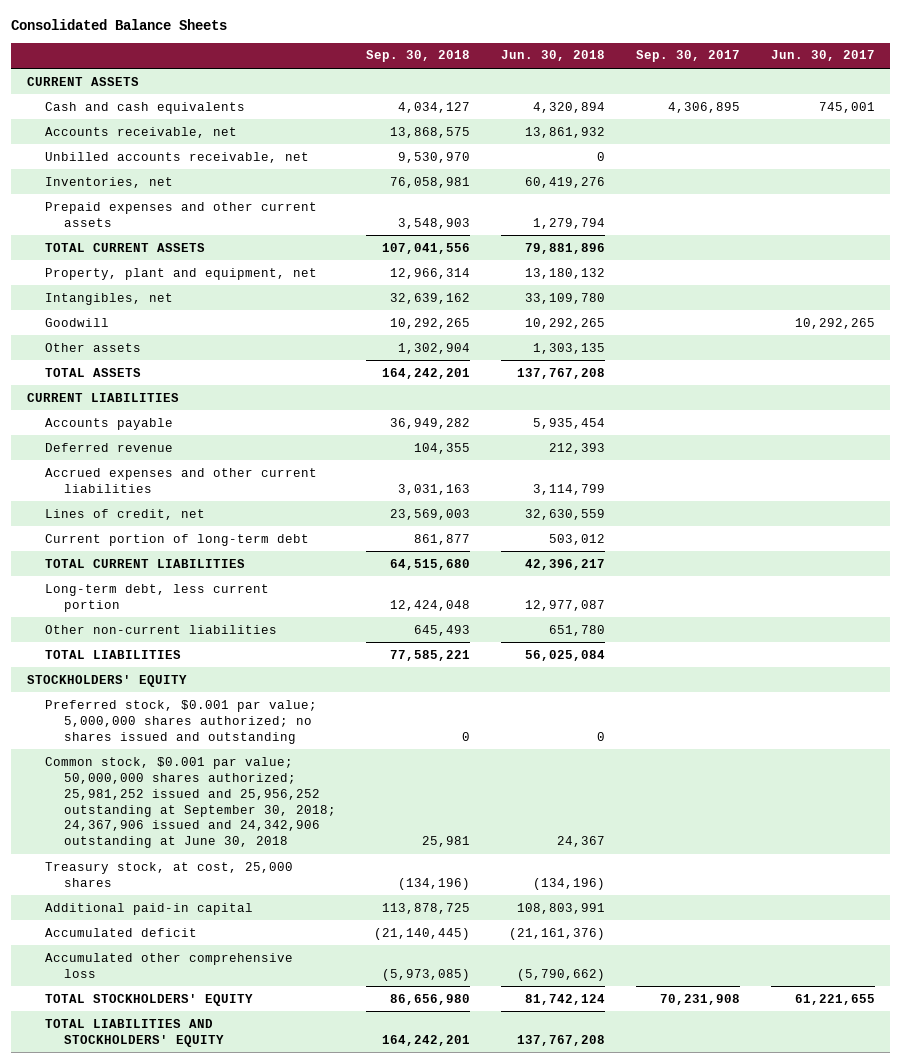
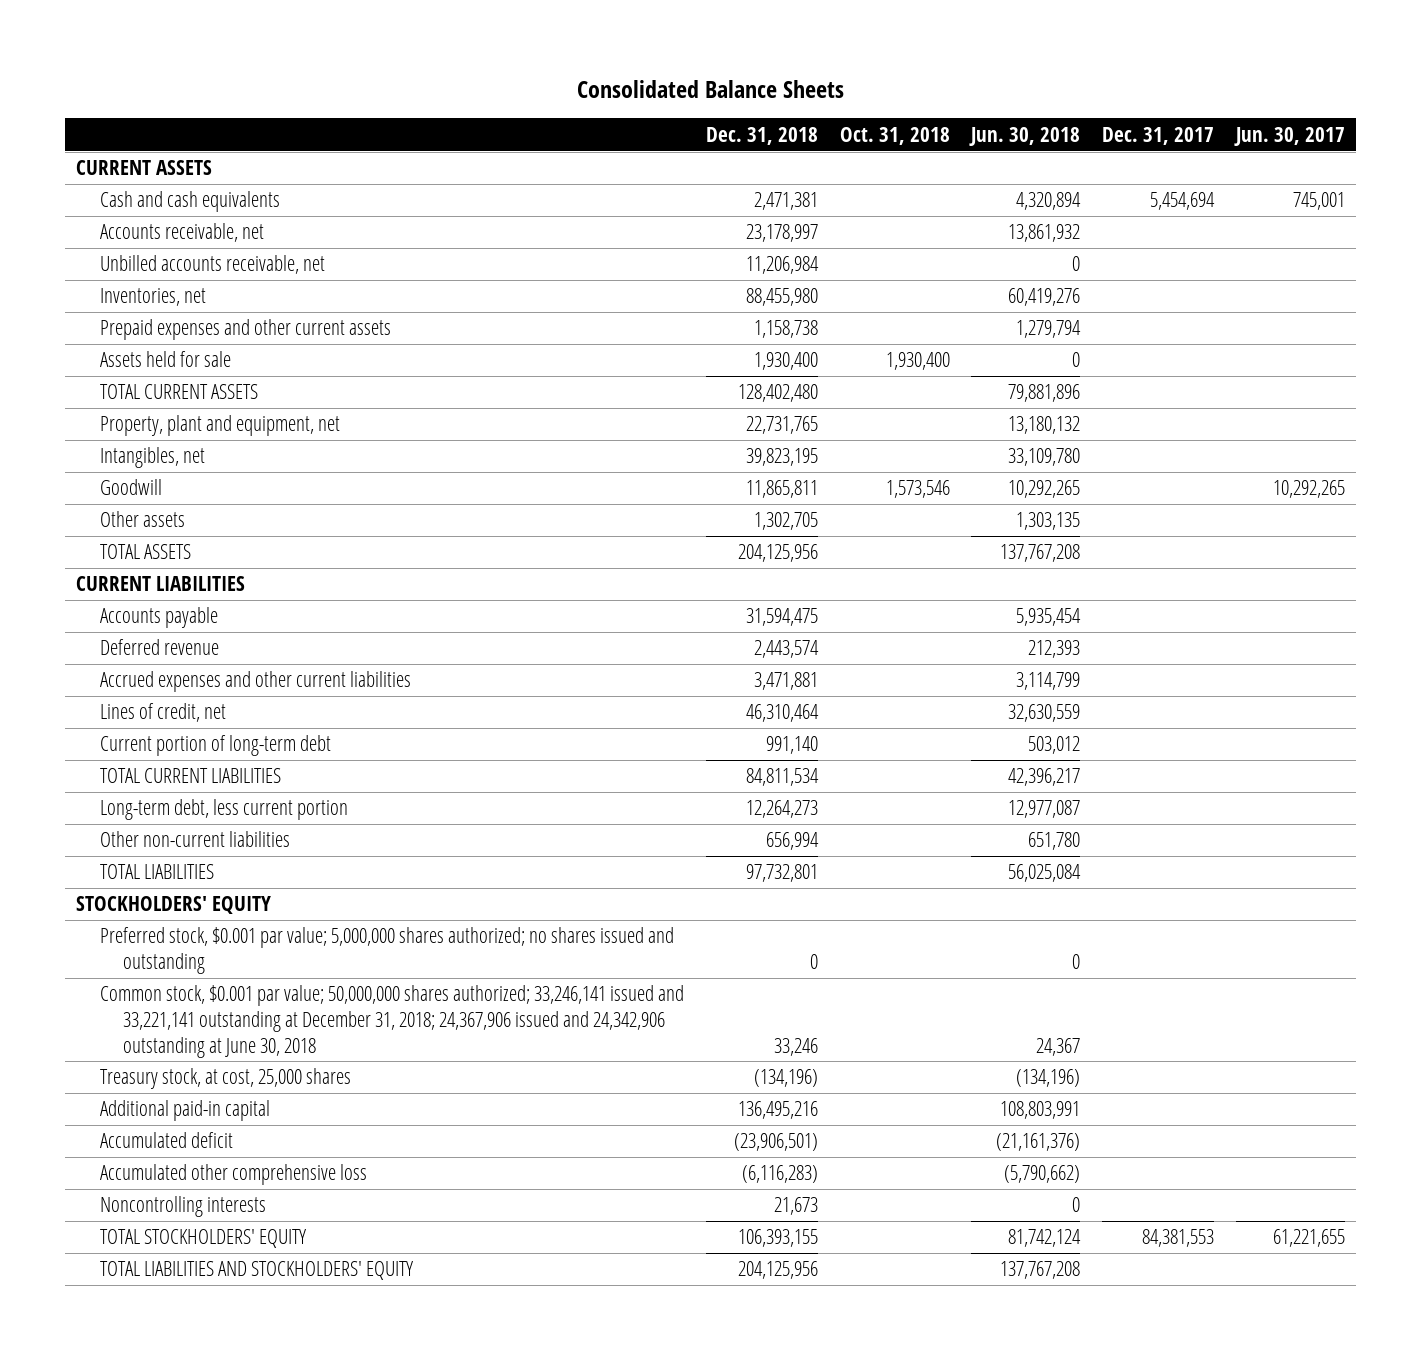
- | Sep. 30, 2018 | Jun. 30, 2018 | Sep. 30, 2017 | Jun. 30, 2017
+ | Dec. 31, 2018 | Oct. 31, 2018 | Jun. 30, 2018 | Dec. 31, 2017 | Jun. 30, 2017
+ Assets held for sale | 1,930,400 | 1,930,400 | 0 | |
- Common stock, $0.001 par value; 50,000,000 shares authorized; 25,981,252 issued and 25,956,252 outstanding at September 30, 2018; 24,367,906 issued and 24,342,906 outstanding at June 30, 2018 | 25,981 | 24,367 | |
+ Common stock, $0.001 par value; 50,000,000 shares authorized; 33,246,141 issued and 33,221,141 outstanding at December 31, 2018; 24,367,906 issued and 24,342,906 outstanding at June 30, 2018 | 33,246 | | 24,367 | |
+ Noncontrolling interests | 21,673 | | 0 | |

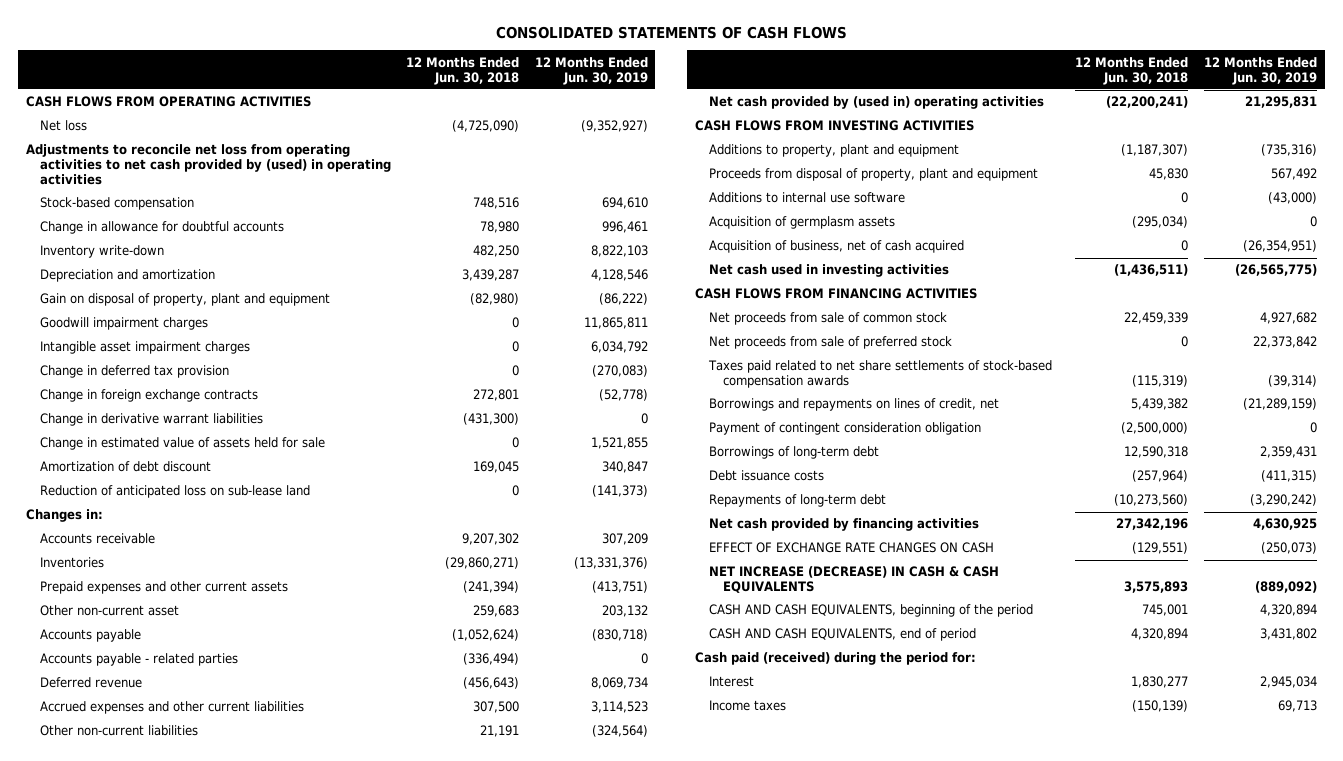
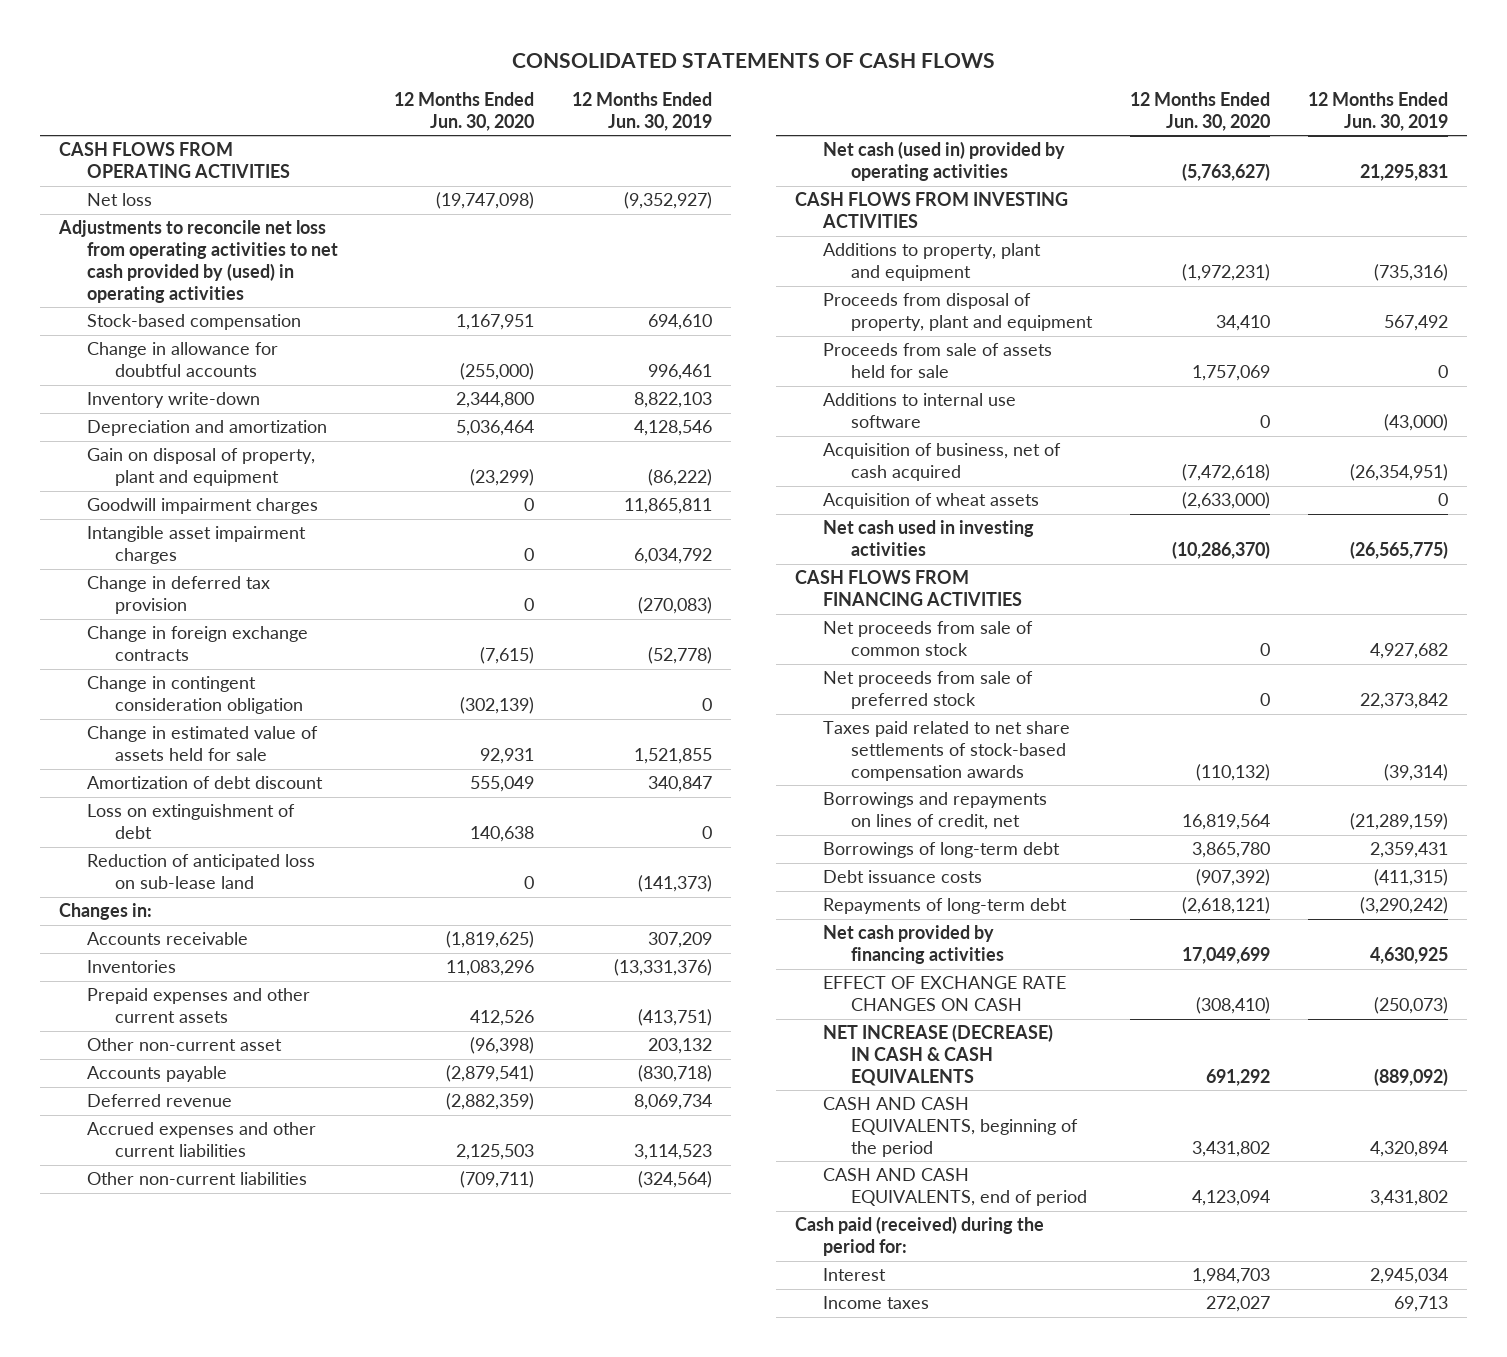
- | 12 Months Ended Jun. 30, 2018 | 12 Months Ended Jun. 30, 2019
+ | 12 Months Ended Jun. 30, 2020 | 12 Months Ended Jun. 30, 2019
- Change in derivative warrant liabilities | (431,300) | 0
+ Change in contingent consideration obligation | (302,139) | 0
+ Loss on extinguishment of debt | 140,638 | 0
- Accounts payable - related parties | (336,494) | 0
- Net cash provided by (used in) operating activities | (22,200,241) | 21,295,831
+ Net cash (used in) provided by operating activities | (5,763,627) | 21,295,831
+ Proceeds from sale of assets held for sale | 1,757,069 | 0
- Acquisition of germplasm assets | (295,034) | 0
+ Acquisition of wheat assets | (2,633,000) | 0
- Payment of contingent consideration obligation | (2,500,000) | 0

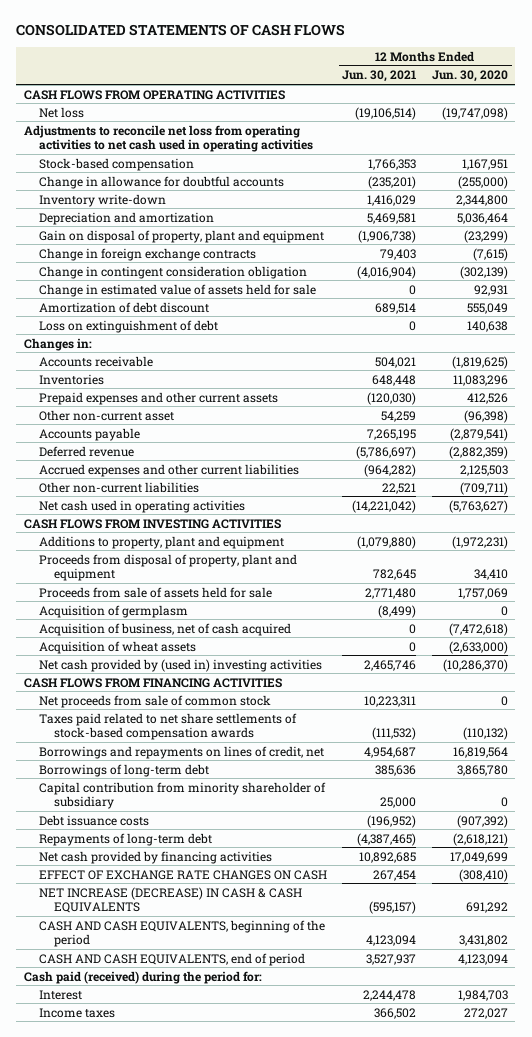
- | 12 Months Ended Jun. 30, 2020 | 12 Months Ended Jun. 30, 2019
+ | 12 Months Ended Jun. 30, 2021 | 12 Months Ended Jun. 30, 2020
- Adjustments to reconcile net loss from operating activities to net cash provided by (used) in operating activities
+ Adjustments to reconcile net loss from operating activities to net cash used in operating activities
- Goodwill impairment charges | 0 | 11,865,811
- Intangible asset impairment charges | 0 | 6,034,792
- Change in deferred tax provision | 0 | (270,083)
- Reduction of anticipated loss on sub-lease land | 0 | (141,373)
- Net cash (used in) provided by operating activities | (5,763,627) | 21,295,831
+ Net cash used in operating activities | (14,221,042) | (5,763,627)
- Additions to internal use software | 0 | (43,000)
+ Acquisition of germplasm | (8,499) | 0
- Net cash used in investing activities | (10,286,370) | (26,565,775)
+ Net cash provided by (used in) investing activities | 2,465,746 | (10,286,370)
- Net proceeds from sale of preferred stock | 0 | 22,373,842
+ Capital contribution from minority shareholder of subsidiary | 25,000 | 0

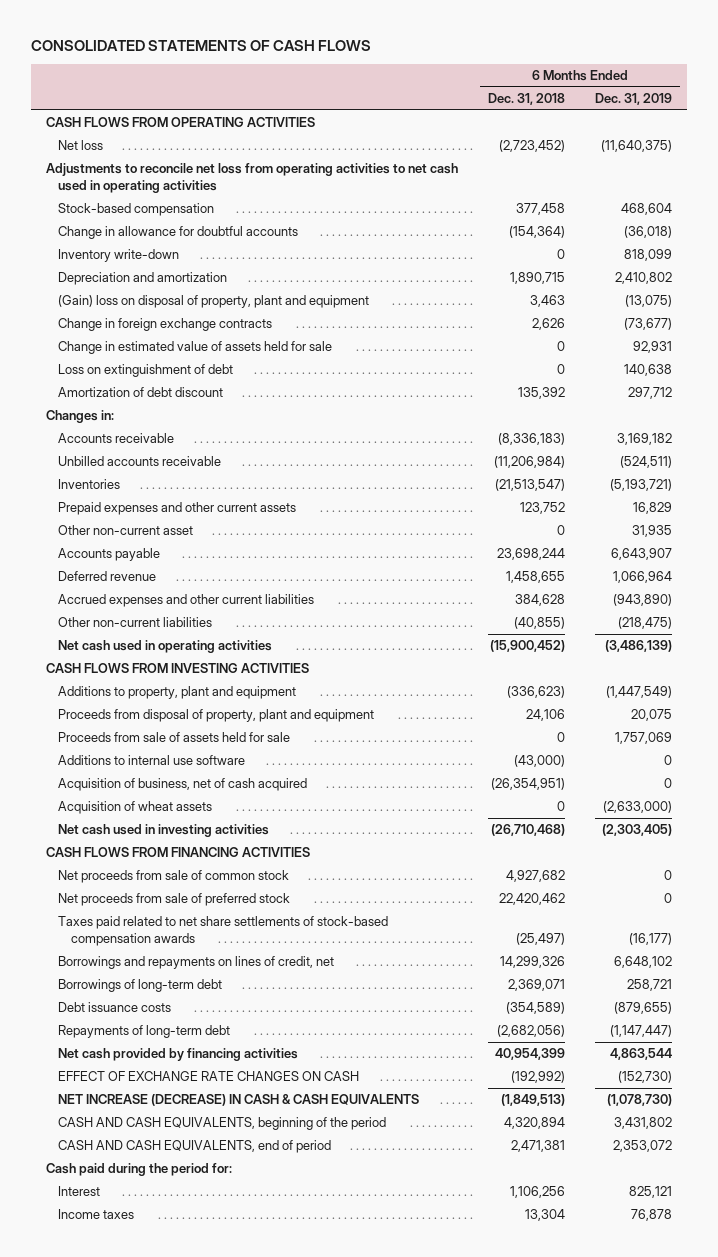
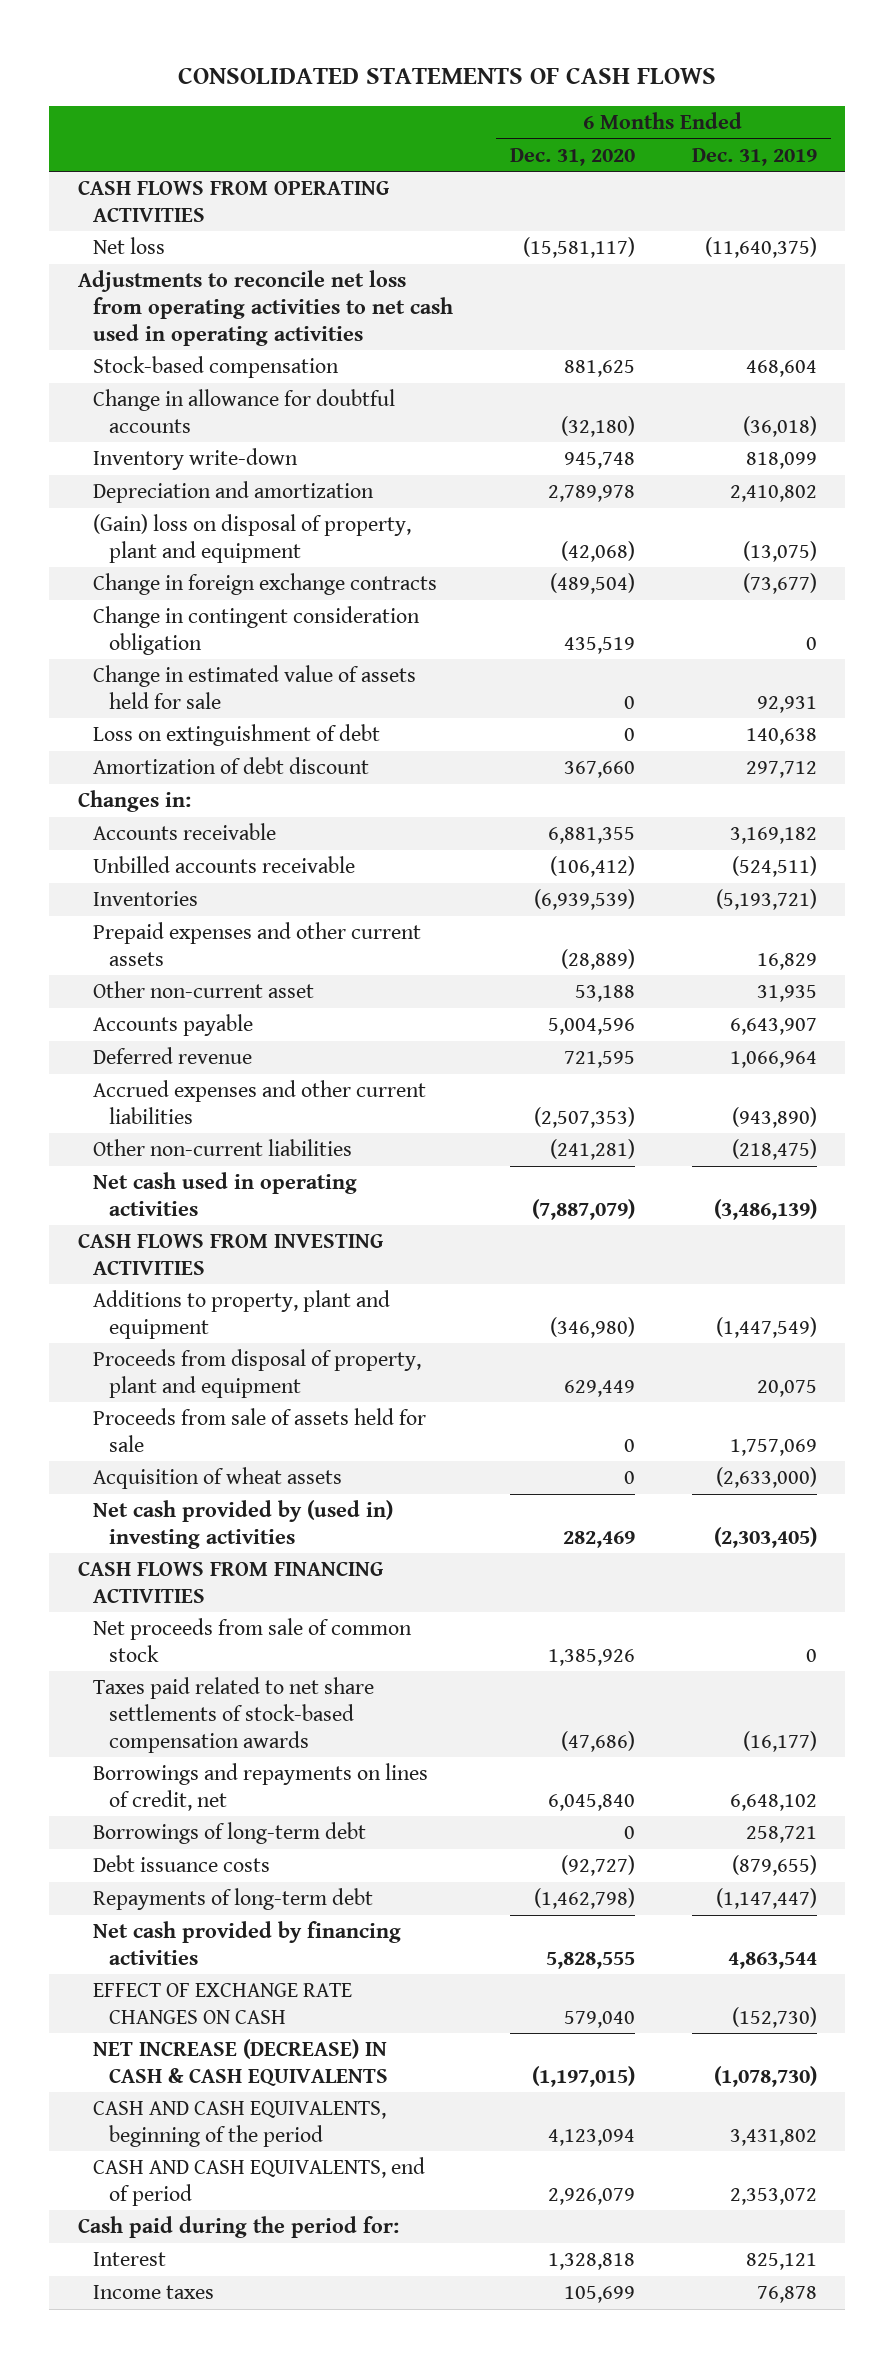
- | 6 Months Ended Dec. 31, 2018 | 6 Months Ended Dec. 31, 2019
+ | 6 Months Ended Dec. 31, 2020 | 6 Months Ended Dec. 31, 2019
+ Change in contingent consideration obligation | 435,519 | 0
- Additions to internal use software | (43,000) | 0
- Acquisition of business, net of cash acquired | (26,354,951) | 0
- Net cash used in investing activities | (26,710,468) | (2,303,405)
+ Net cash provided by (used in) investing activities | 282,469 | (2,303,405)
- Net proceeds from sale of preferred stock | 22,420,462 | 0

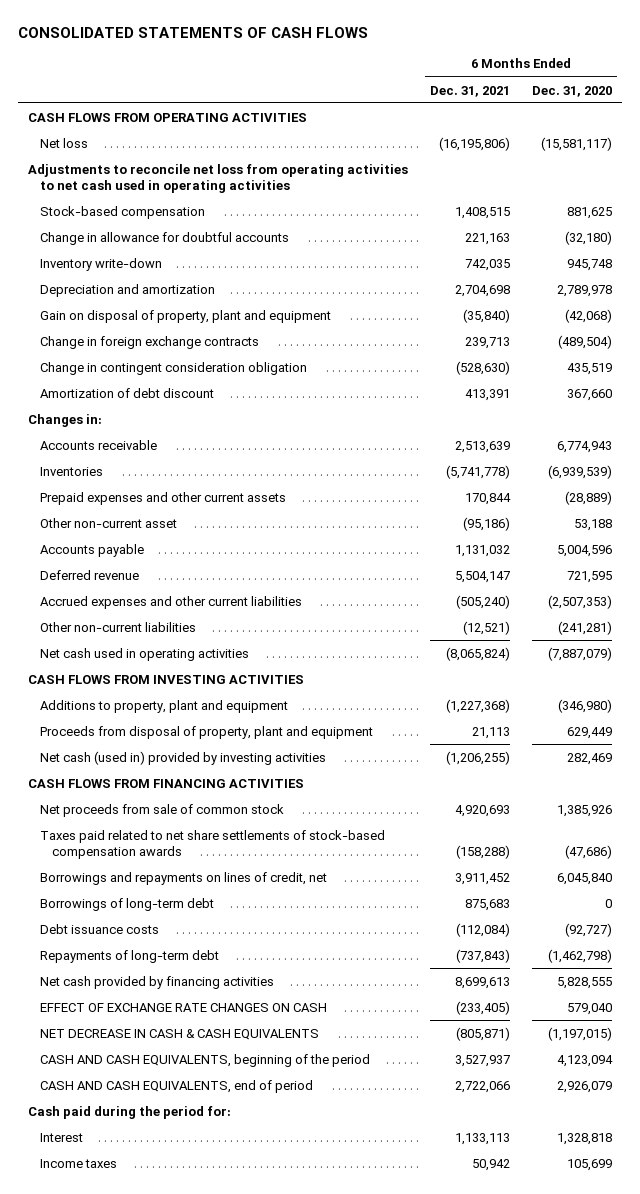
- | 6 Months Ended Dec. 31, 2020 | 6 Months Ended Dec. 31, 2019
+ | 6 Months Ended Dec. 31, 2021 | 6 Months Ended Dec. 31, 2020
- (Gain) loss on disposal of property, plant and equipment | (42,068) | (13,075)
+ Gain on disposal of property, plant and equipment | (35,840) | (42,068)
- Change in estimated value of assets held for sale | 0 | 92,931
- Loss on extinguishment of debt | 0 | 140,638
- Accounts receivable | 6,881,355 | 3,169,182
- Unbilled accounts receivable | (106,412) | (524,511)
+ Accounts receivable | 2,513,639 | 6,774,943
- Proceeds from sale of assets held for sale | 0 | 1,757,069
- Acquisition of wheat assets | 0 | (2,633,000)
- Net cash provided by (used in) investing activities | 282,469 | (2,303,405)
+ Net cash (used in) provided by investing activities | (1,206,255) | 282,469
- NET INCREASE (DECREASE) IN CASH & CASH EQUIVALENTS | (1,197,015) | (1,078,730)
+ NET DECREASE IN CASH & CASH EQUIVALENTS | (805,871) | (1,197,015)

